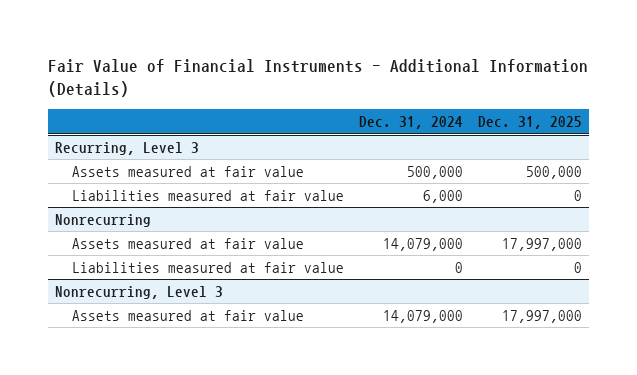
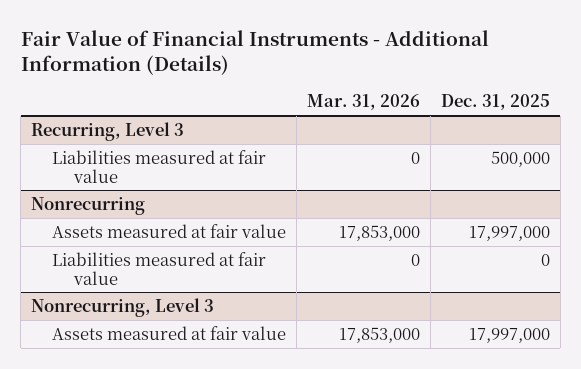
- | Dec. 31, 2024 | Dec. 31, 2025
+ | Mar. 31, 2026 | Dec. 31, 2025
@ Recurring, Level 3
- Assets measured at fair value | 500,000 | 500,000
- Liabilities measured at fair value | 6,000 | 0
+ Liabilities measured at fair value | 0 | 500,000

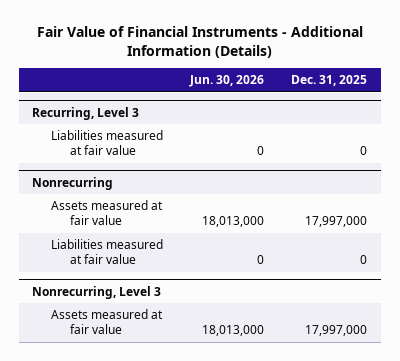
- | Mar. 31, 2026 | Dec. 31, 2025
+ | Jun. 30, 2026 | Dec. 31, 2025
@ Recurring, Level 3
- Liabilities measured at fair value | 0 | 500,000
+ Liabilities measured at fair value | 0 | 0

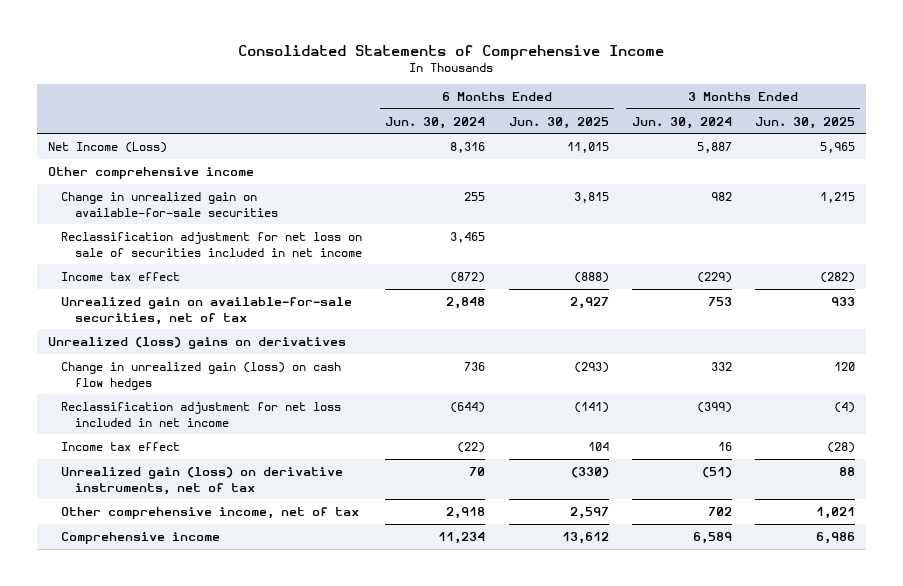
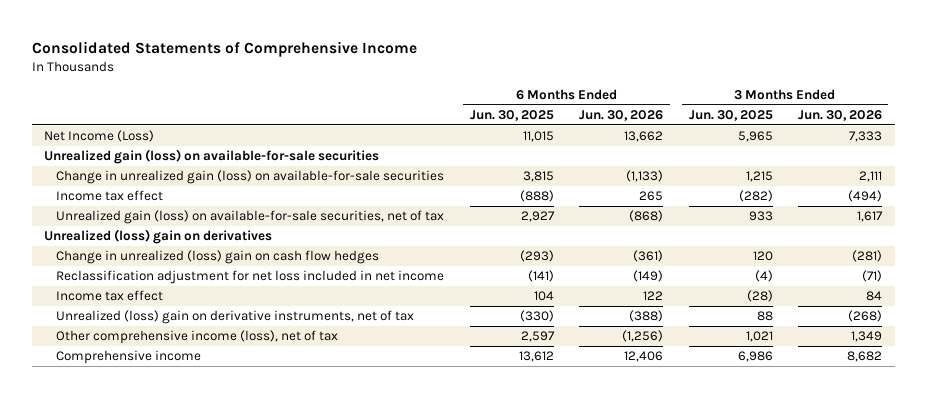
- | 6 Months Ended Jun. 30, 2024 | 6 Months Ended Jun. 30, 2025 | 3 Months Ended Jun. 30, 2024 | 3 Months Ended Jun. 30, 2025
+ | 6 Months Ended Jun. 30, 2025 | 6 Months Ended Jun. 30, 2026 | 3 Months Ended Jun. 30, 2025 | 3 Months Ended Jun. 30, 2026
- Other comprehensive income
- Change in unrealized gain on available-for-sale securities | 255 | 3,815 | 982 | 1,215
- Reclassification adjustment for net loss on sale of securities included in net income | 3,465 | | |
+ Unrealized gain (loss) on available-for-sale securities
+ Change in unrealized gain (loss) on available-for-sale securities | 3,815 | (1,133) | 1,215 | 2,111
- Unrealized gain on available-for-sale securities, net of tax | 2,848 | 2,927 | 753 | 933
- Unrealized (loss) gains on derivatives
- Change in unrealized gain (loss) on cash flow hedges | 736 | (293) | 332 | 120
+ Unrealized gain (loss) on available-for-sale securities, net of tax | 2,927 | (868) | 933 | 1,617
+ Unrealized (loss) gain on derivatives
+ Change in unrealized (loss) gain on cash flow hedges | (293) | (361) | 120 | (281)
- Unrealized gain (loss) on derivative instruments, net of tax | 70 | (330) | (51) | 88
- Other comprehensive income, net of tax | 2,918 | 2,597 | 702 | 1,021
+ Unrealized (loss) gain on derivative instruments, net of tax | (330) | (388) | 88 | (268)
+ Other comprehensive income (loss), net of tax | 2,597 | (1,256) | 1,021 | 1,349

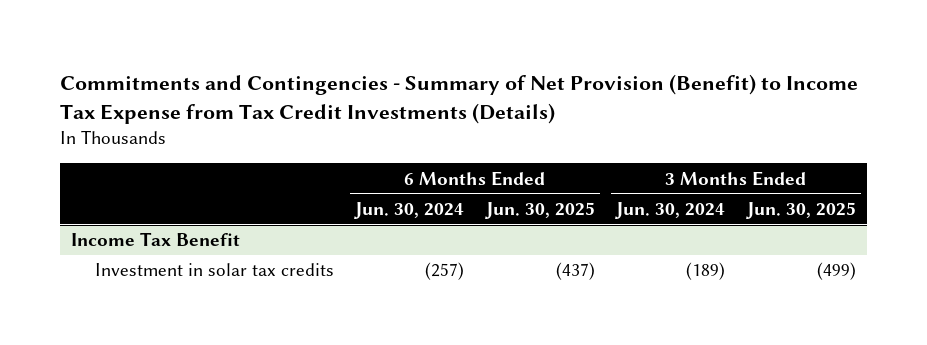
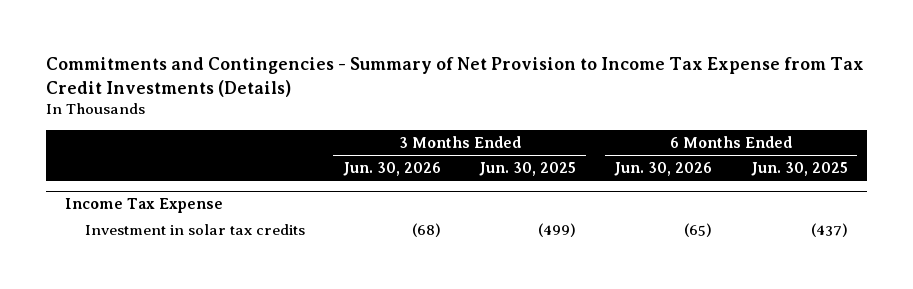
- Commitments and Contingencies - Summary of Net Provision (Benefit) to Income Tax Expense from Tax Credit Investments (Details)
+ Commitments and Contingencies - Summary of Net Provision to Income Tax Expense from Tax Credit Investments (Details)
- | 6 Months Ended Jun. 30, 2024 | 6 Months Ended Jun. 30, 2025 | 3 Months Ended Jun. 30, 2024 | 3 Months Ended Jun. 30, 2025
+ | 3 Months Ended Jun. 30, 2026 | 3 Months Ended Jun. 30, 2025 | 6 Months Ended Jun. 30, 2026 | 6 Months Ended Jun. 30, 2025
- Income Tax Benefit
+ Income Tax Expense

